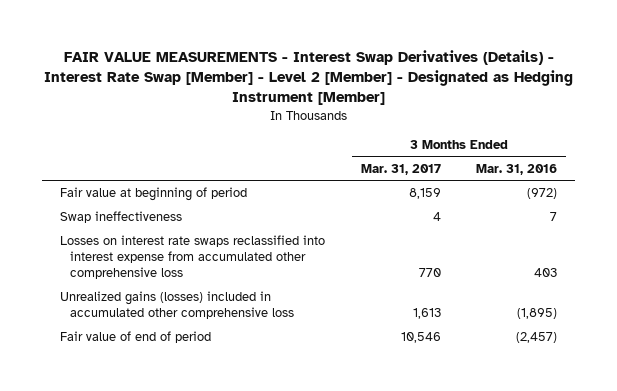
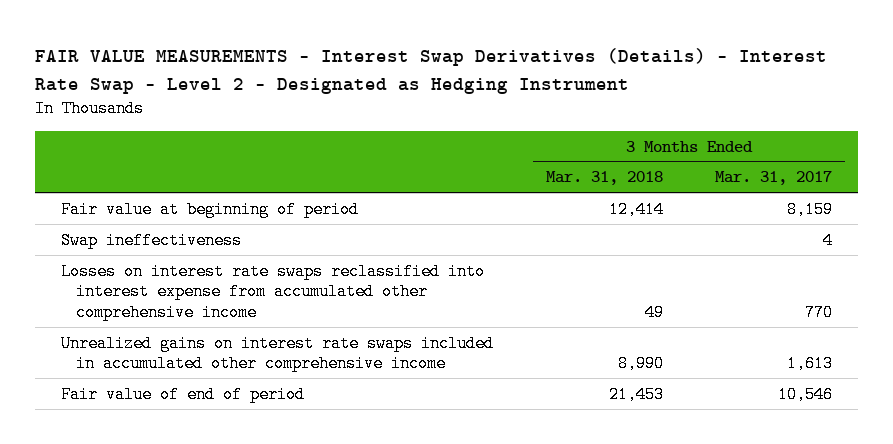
- FAIR VALUE MEASUREMENTS - Interest Swap Derivatives (Details) - Interest Rate Swap [Member] - Level 2 [Member] - Designated as Hedging Instrument [Member]
+ FAIR VALUE MEASUREMENTS - Interest Swap Derivatives (Details) - Interest Rate Swap - Level 2 - Designated as Hedging Instrument
- | 3 Months Ended Mar. 31, 2017 | 3 Months Ended Mar. 31, 2016
+ | 3 Months Ended Mar. 31, 2018 | 3 Months Ended Mar. 31, 2017
- Losses on interest rate swaps reclassified into interest expense from accumulated other comprehensive loss | 770 | 403
- Unrealized gains (losses) included in accumulated other comprehensive loss | 1,613 | (1,895)
+ Losses on interest rate swaps reclassified into interest expense from accumulated other comprehensive income | 49 | 770
+ Unrealized gains on interest rate swaps included in accumulated other comprehensive income | 8,990 | 1,613

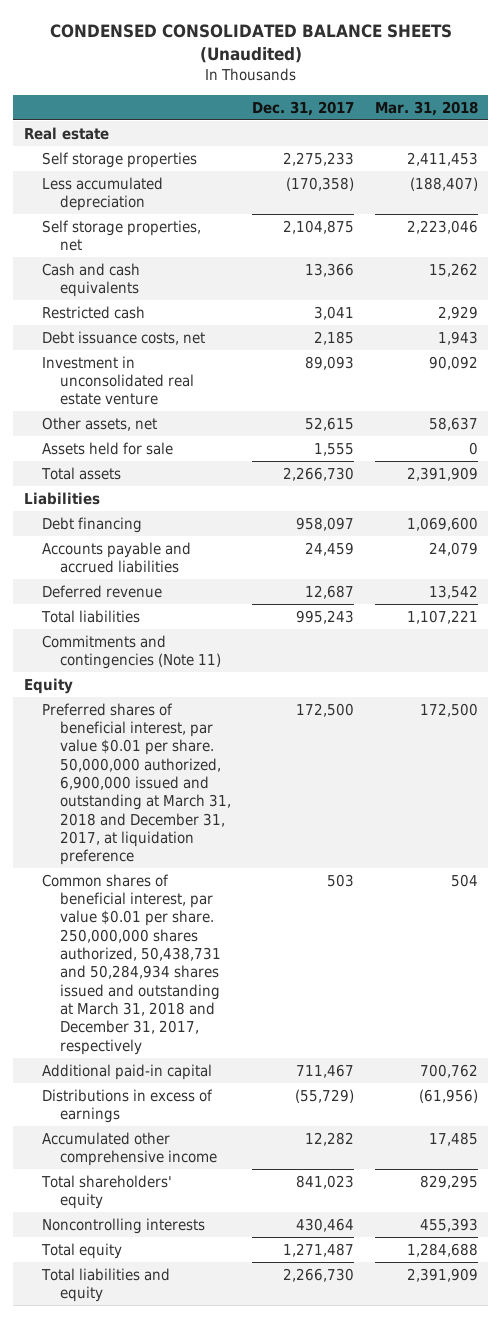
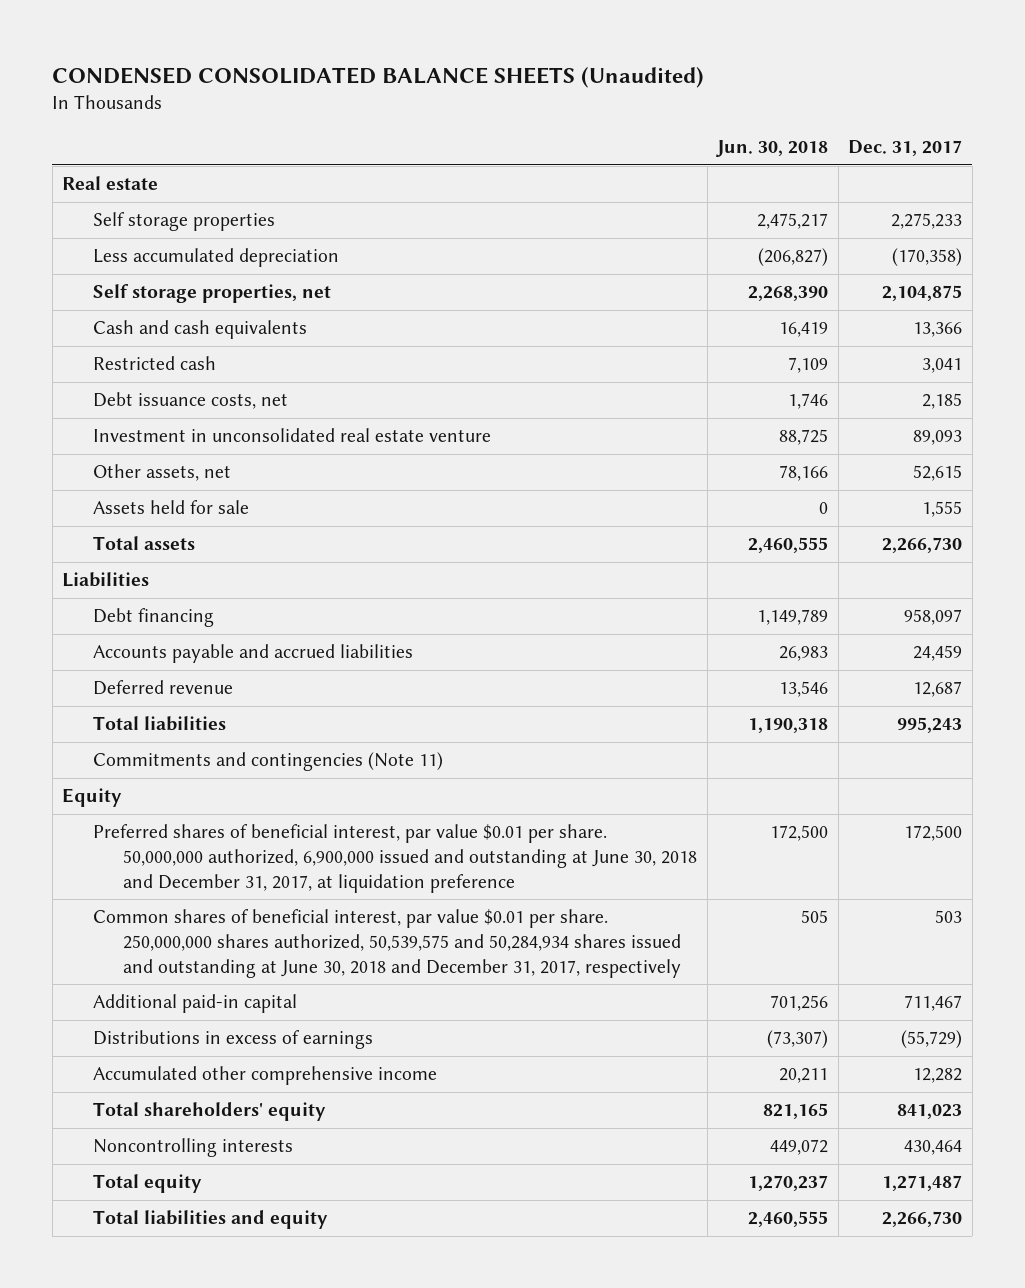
- | Dec. 31, 2017 | Mar. 31, 2018
+ | Jun. 30, 2018 | Dec. 31, 2017
- Preferred shares of beneficial interest, par value $0.01 per share. 50,000,000 authorized, 6,900,000 issued and outstanding at March 31, 2018 and December 31, 2017, at liquidation preference | 172,500 | 172,500
- Common shares of beneficial interest, par value $0.01 per share. 250,000,000 shares authorized, 50,438,731 and 50,284,934 shares issued and outstanding at March 31, 2018 and December 31, 2017, respectively | 503 | 504
+ Preferred shares of beneficial interest, par value $0.01 per share. 50,000,000 authorized, 6,900,000 issued and outstanding at June 30, 2018 and December 31, 2017, at liquidation preference | 172,500 | 172,500
+ Common shares of beneficial interest, par value $0.01 per share. 250,000,000 shares authorized, 50,539,575 and 50,284,934 shares issued and outstanding at June 30, 2018 and December 31, 2017, respectively | 505 | 503

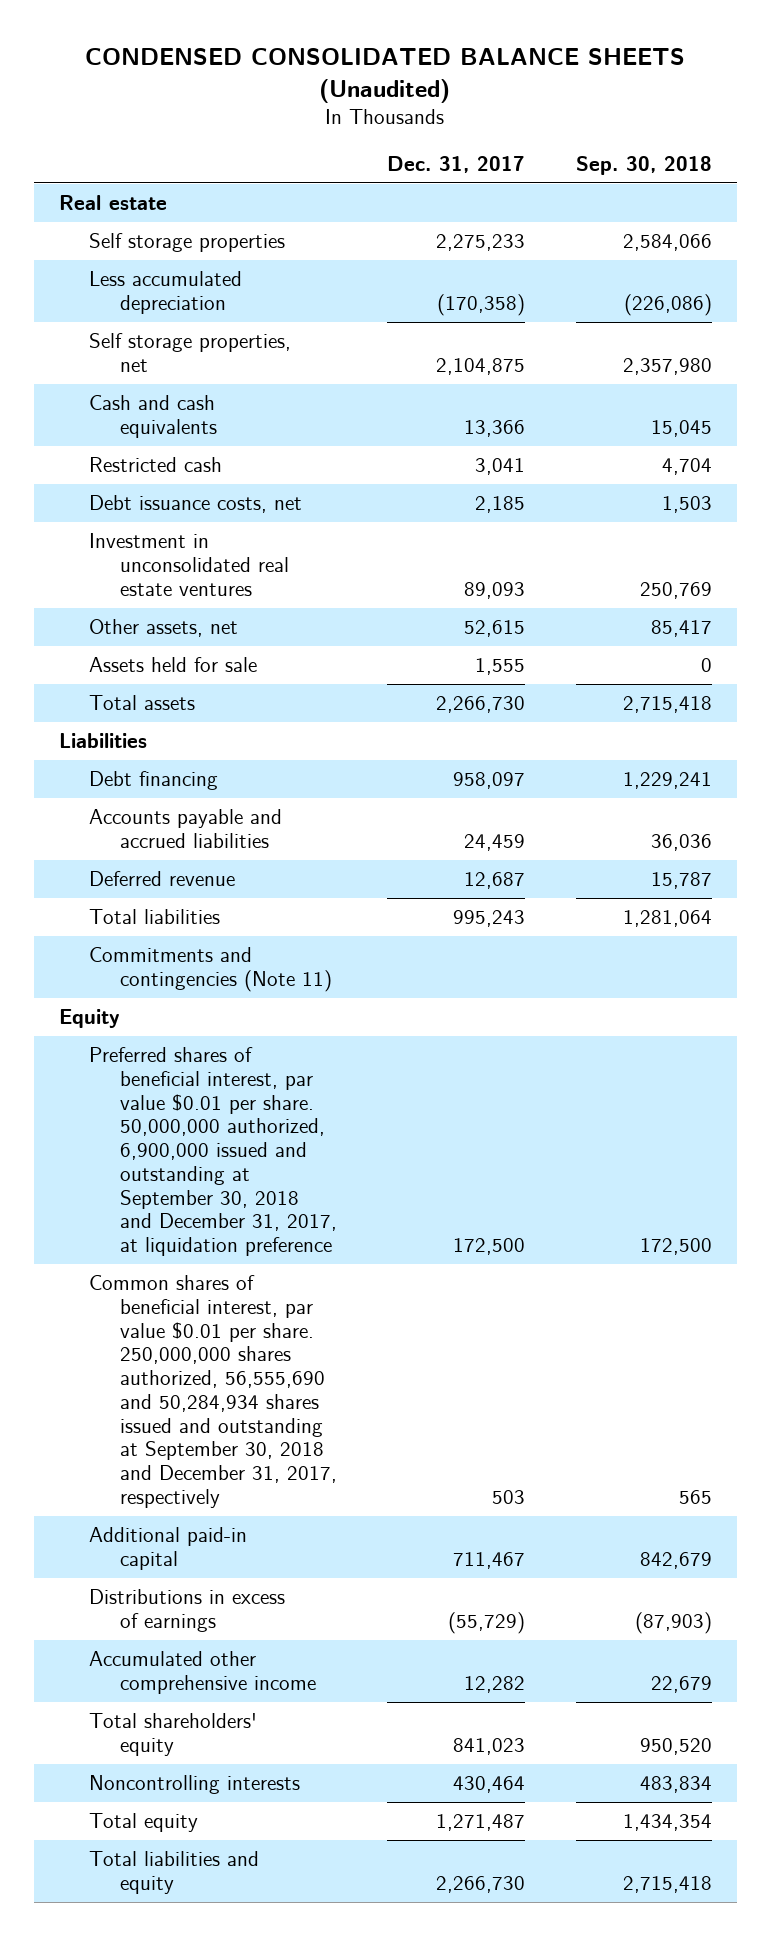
- | Jun. 30, 2018 | Dec. 31, 2017
+ | Dec. 31, 2017 | Sep. 30, 2018
- Investment in unconsolidated real estate venture | 88,725 | 89,093
+ Investment in unconsolidated real estate ventures | 89,093 | 250,769
- Preferred shares of beneficial interest, par value $0.01 per share. 50,000,000 authorized, 6,900,000 issued and outstanding at June 30, 2018 and December 31, 2017, at liquidation preference | 172,500 | 172,500
- Common shares of beneficial interest, par value $0.01 per share. 250,000,000 shares authorized, 50,539,575 and 50,284,934 shares issued and outstanding at June 30, 2018 and December 31, 2017, respectively | 505 | 503
+ Preferred shares of beneficial interest, par value $0.01 per share. 50,000,000 authorized, 6,900,000 issued and outstanding at September 30, 2018 and December 31, 2017, at liquidation preference | 172,500 | 172,500
+ Common shares of beneficial interest, par value $0.01 per share. 250,000,000 shares authorized, 56,555,690 and 50,284,934 shares issued and outstanding at September 30, 2018 and December 31, 2017, respectively | 503 | 565

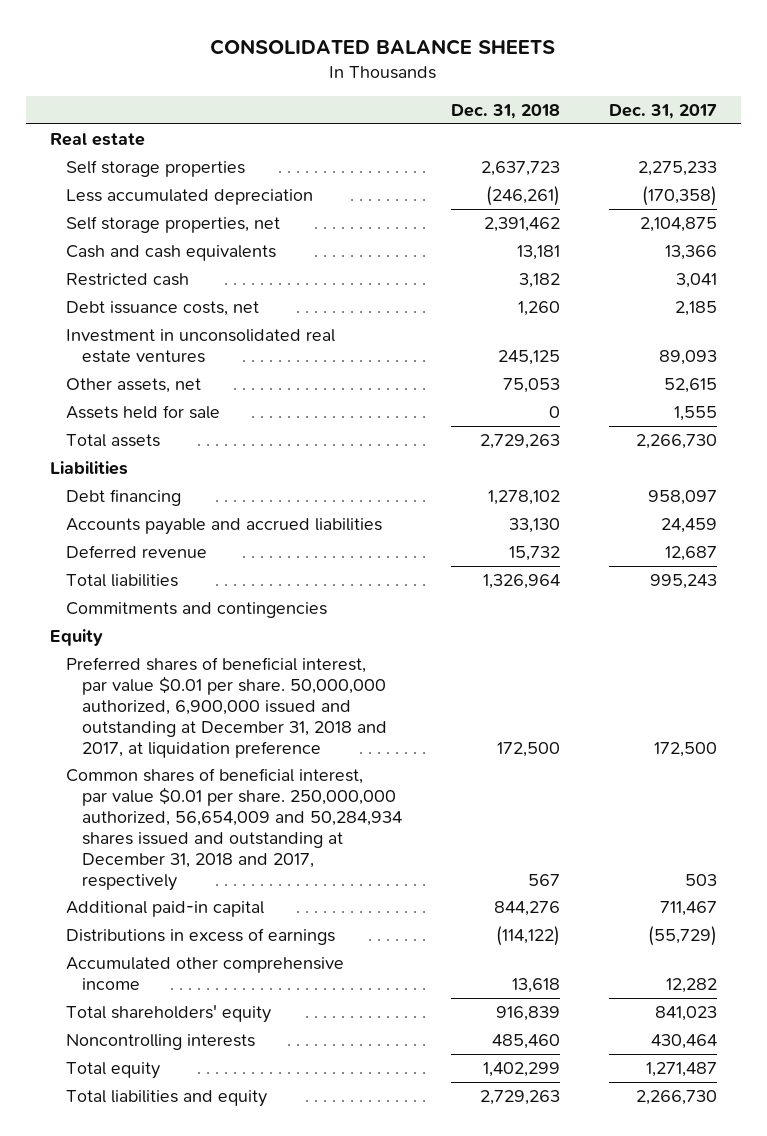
- CONDENSED CONSOLIDATED BALANCE SHEETS (Unaudited)
+ CONSOLIDATED BALANCE SHEETS
- | Dec. 31, 2017 | Sep. 30, 2018
+ | Dec. 31, 2018 | Dec. 31, 2017
- Commitments and contingencies (Note 11)
+ Commitments and contingencies
- Preferred shares of beneficial interest, par value $0.01 per share. 50,000,000 authorized, 6,900,000 issued and outstanding at September 30, 2018 and December 31, 2017, at liquidation preference | 172,500 | 172,500
- Common shares of beneficial interest, par value $0.01 per share. 250,000,000 shares authorized, 56,555,690 and 50,284,934 shares issued and outstanding at September 30, 2018 and December 31, 2017, respectively | 503 | 565
+ Preferred shares of beneficial interest, par value $0.01 per share. 50,000,000 authorized, 6,900,000 issued and outstanding at December 31, 2018 and 2017, at liquidation preference | 172,500 | 172,500
+ Common shares of beneficial interest, par value $0.01 per share. 250,000,000 authorized, 56,654,009 and 50,284,934 shares issued and outstanding at December 31, 2018 and 2017, respectively | 567 | 503

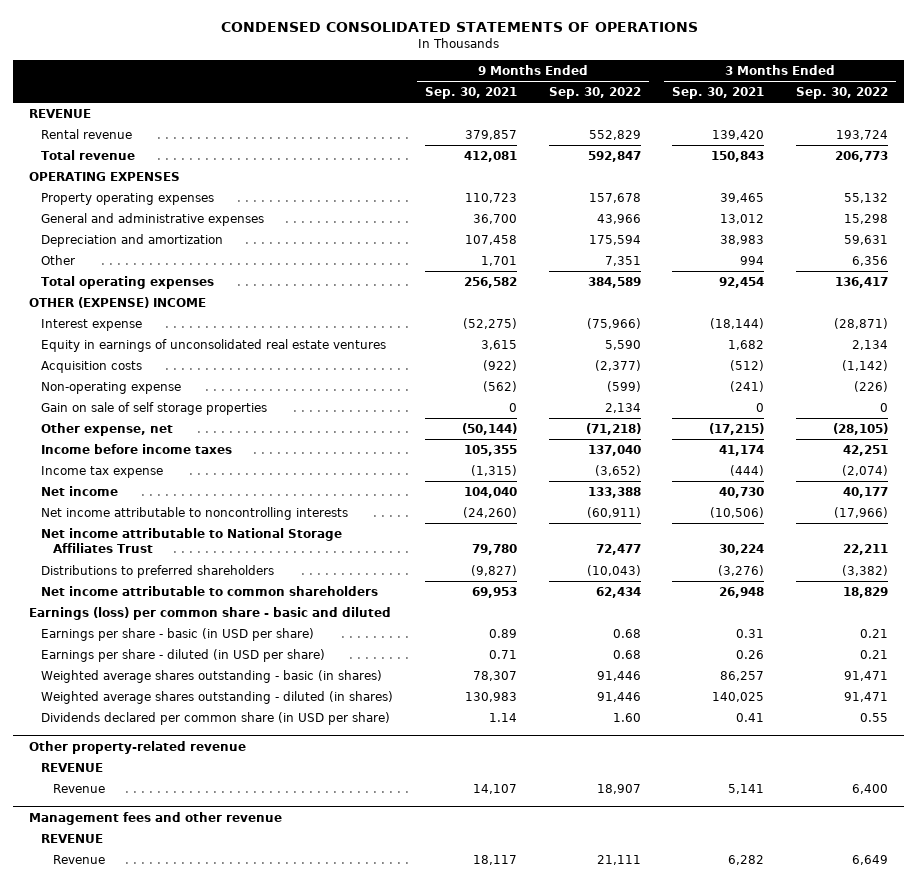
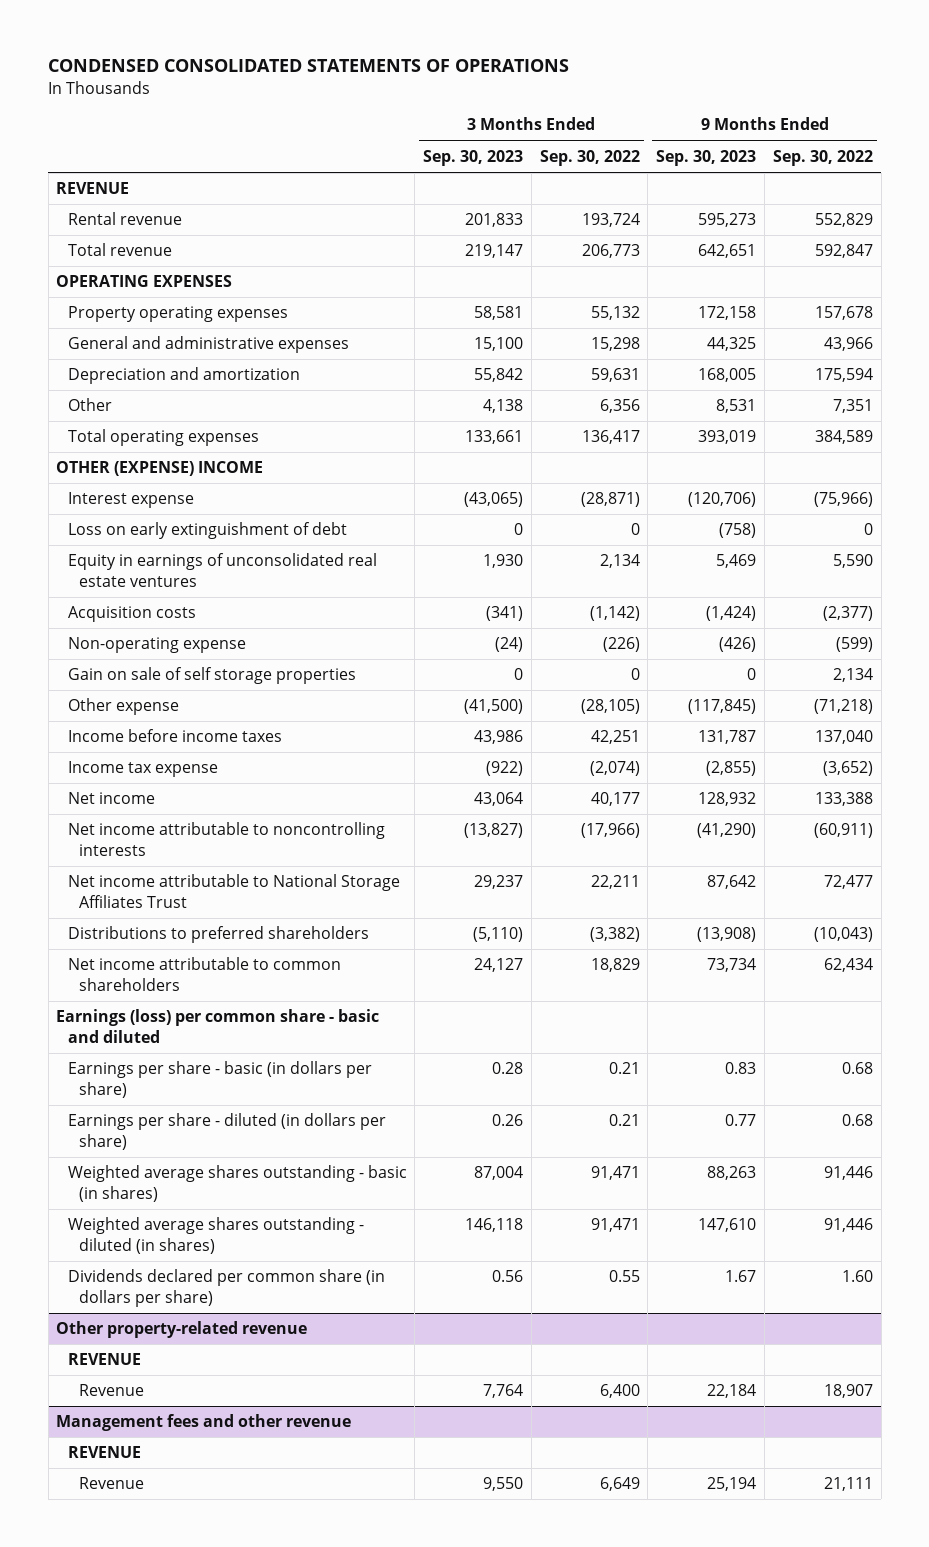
- | 9 Months Ended Sep. 30, 2021 | 9 Months Ended Sep. 30, 2022 | 3 Months Ended Sep. 30, 2021 | 3 Months Ended Sep. 30, 2022
+ | 3 Months Ended Sep. 30, 2023 | 3 Months Ended Sep. 30, 2022 | 9 Months Ended Sep. 30, 2023 | 9 Months Ended Sep. 30, 2022
+ Loss on early extinguishment of debt | 0 | 0 | (758) | 0
- Other expense, net | (50,144) | (71,218) | (17,215) | (28,105)
+ Other expense | (41,500) | (28,105) | (117,845) | (71,218)
- Earnings per share - basic (in USD per share) | 0.89 | 0.68 | 0.31 | 0.21
- Earnings per share - diluted (in USD per share) | 0.71 | 0.68 | 0.26 | 0.21
+ Earnings per share - basic (in dollars per share) | 0.28 | 0.21 | 0.83 | 0.68
+ Earnings per share - diluted (in dollars per share) | 0.26 | 0.21 | 0.77 | 0.68
- Dividends declared per common share (in USD per share) | 1.14 | 1.60 | 0.41 | 0.55
+ Dividends declared per common share (in dollars per share) | 0.56 | 0.55 | 1.67 | 1.60

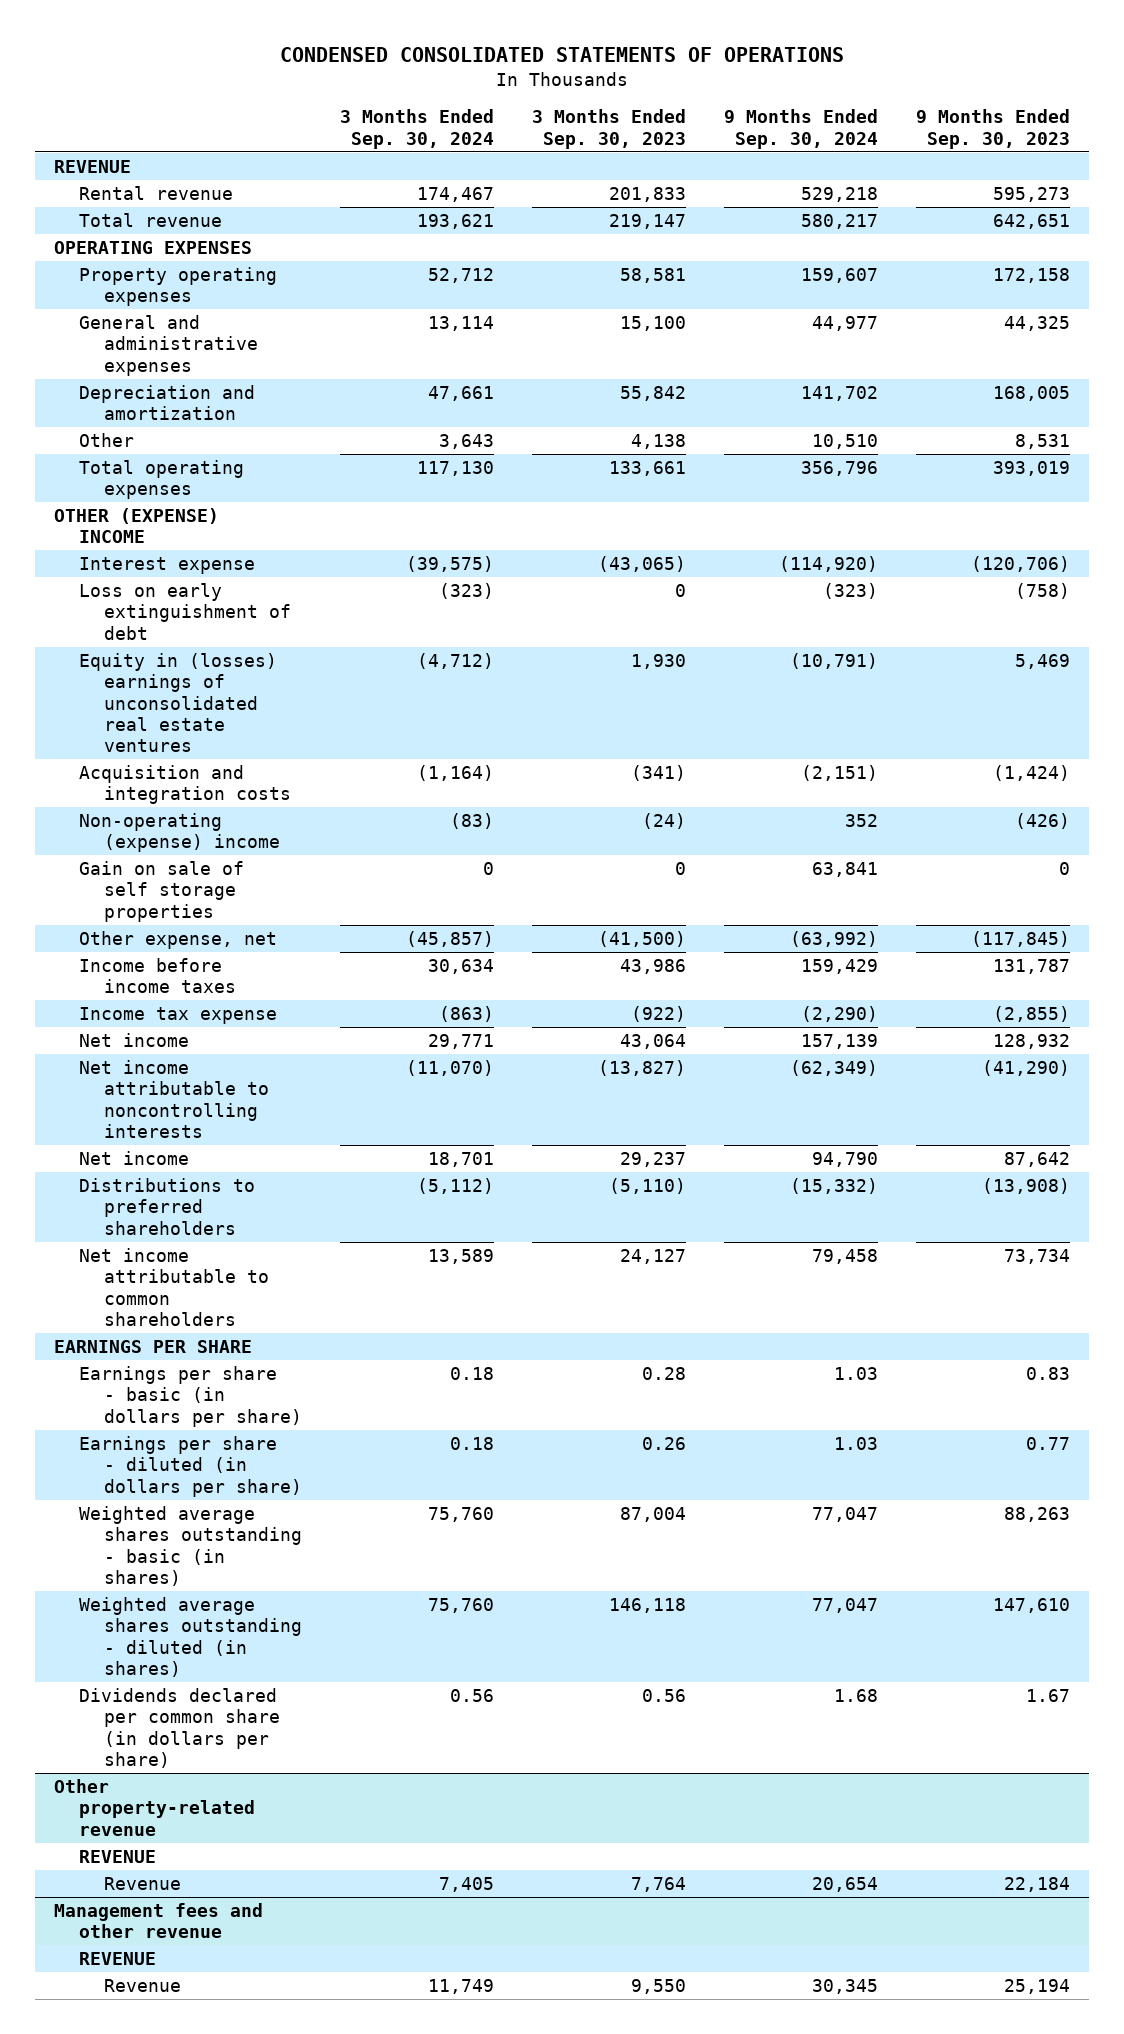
- | 3 Months Ended Sep. 30, 2023 | 3 Months Ended Sep. 30, 2022 | 9 Months Ended Sep. 30, 2023 | 9 Months Ended Sep. 30, 2022
+ | 3 Months Ended Sep. 30, 2024 | 3 Months Ended Sep. 30, 2023 | 9 Months Ended Sep. 30, 2024 | 9 Months Ended Sep. 30, 2023
- Equity in earnings of unconsolidated real estate ventures | 1,930 | 2,134 | 5,469 | 5,590
- Acquisition costs | (341) | (1,142) | (1,424) | (2,377)
- Non-operating expense | (24) | (226) | (426) | (599)
+ Equity in (losses) earnings of unconsolidated real estate ventures | (4,712) | 1,930 | (10,791) | 5,469
+ Acquisition and integration costs | (1,164) | (341) | (2,151) | (1,424)
+ Non-operating (expense) income | (83) | (24) | 352 | (426)
- Other expense | (41,500) | (28,105) | (117,845) | (71,218)
+ Other expense, net | (45,857) | (41,500) | (63,992) | (117,845)
- Net income attributable to National Storage Affiliates Trust | 29,237 | 22,211 | 87,642 | 72,477
+ Net income | 18,701 | 29,237 | 94,790 | 87,642
- Earnings (loss) per common share - basic and diluted
+ EARNINGS PER SHARE

